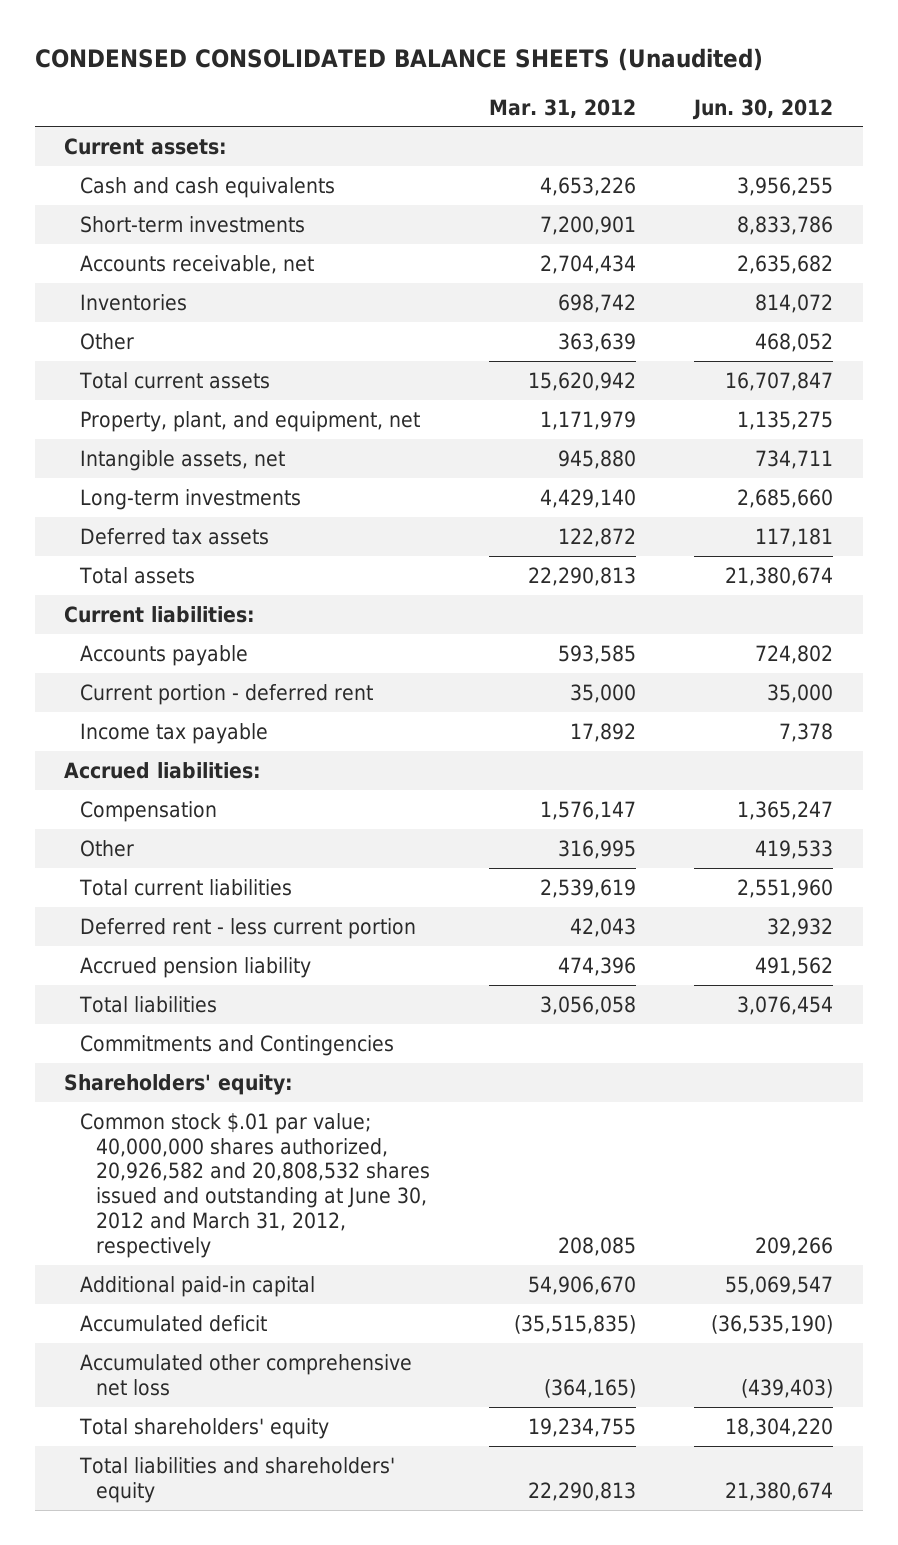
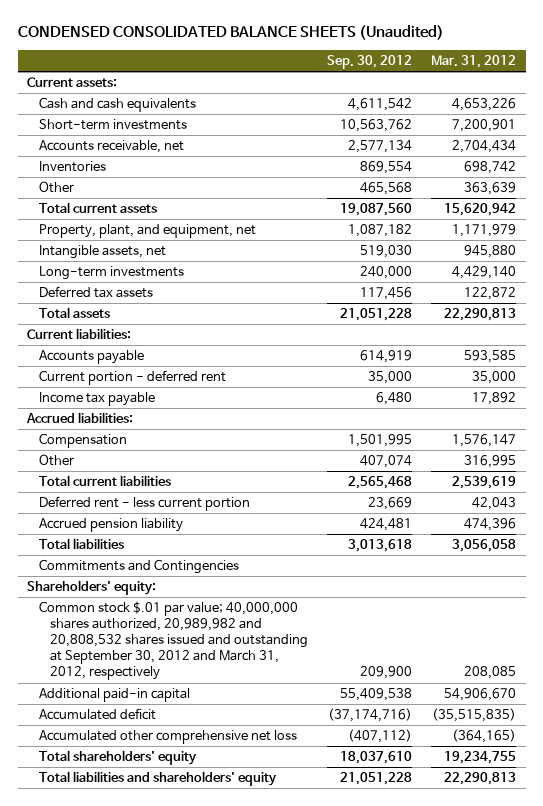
- | Mar. 31, 2012 | Jun. 30, 2012
+ | Sep. 30, 2012 | Mar. 31, 2012
- Common stock $.01 par value; 40,000,000 shares authorized, 20,926,582 and 20,808,532 shares issued and outstanding at June 30, 2012 and March 31, 2012, respectively | 208,085 | 209,266
+ Common stock $.01 par value; 40,000,000 shares authorized, 20,989,982 and 20,808,532 shares issued and outstanding at September 30, 2012 and March 31, 2012, respectively | 209,900 | 208,085

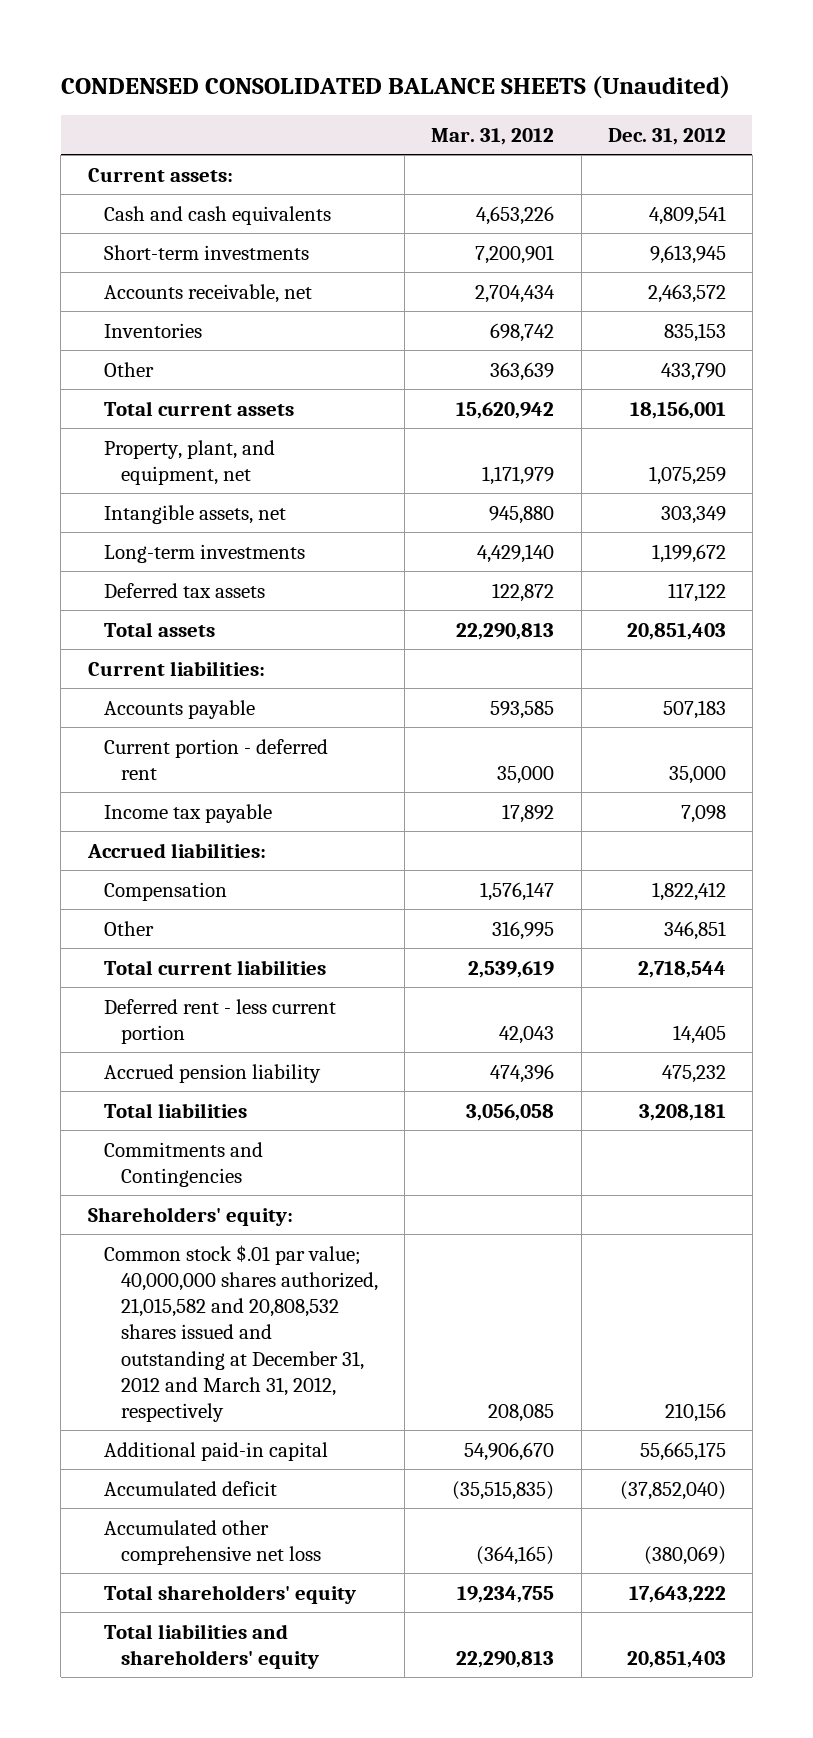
- | Sep. 30, 2012 | Mar. 31, 2012
+ | Mar. 31, 2012 | Dec. 31, 2012
- Common stock $.01 par value; 40,000,000 shares authorized, 20,989,982 and 20,808,532 shares issued and outstanding at September 30, 2012 and March 31, 2012, respectively | 209,900 | 208,085
+ Common stock $.01 par value; 40,000,000 shares authorized, 21,015,582 and 20,808,532 shares issued and outstanding at December 31, 2012 and March 31, 2012, respectively | 208,085 | 210,156

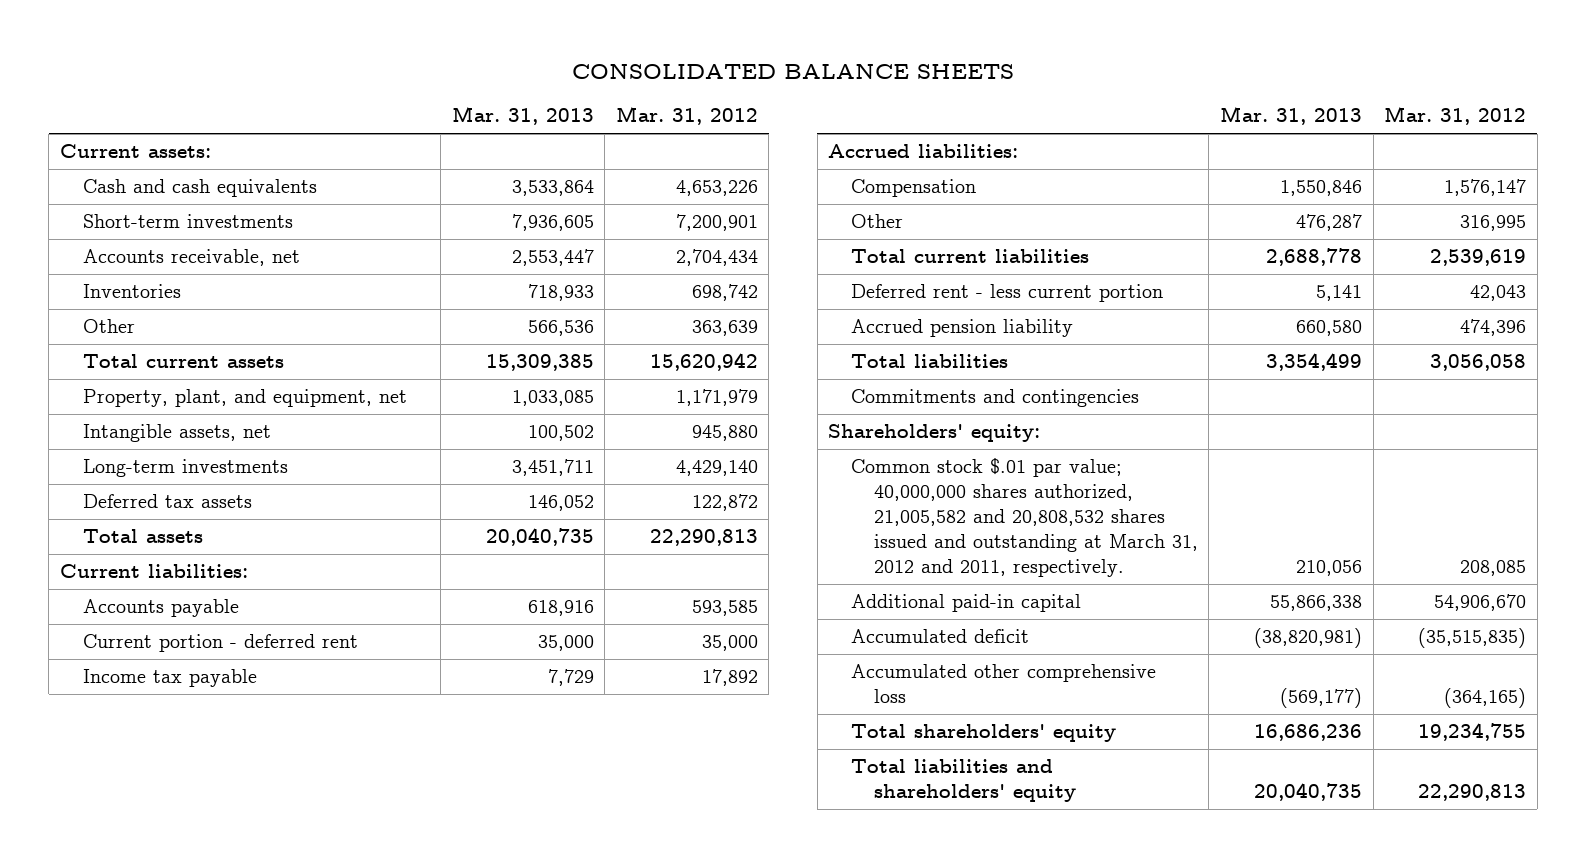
- CONDENSED CONSOLIDATED BALANCE SHEETS (Unaudited)
+ CONSOLIDATED BALANCE SHEETS
- | Mar. 31, 2012 | Dec. 31, 2012
+ | Mar. 31, 2013 | Mar. 31, 2012
- Commitments and Contingencies
+ Commitments and contingencies
- Common stock $.01 par value; 40,000,000 shares authorized, 21,015,582 and 20,808,532 shares issued and outstanding at December 31, 2012 and March 31, 2012, respectively | 208,085 | 210,156
+ Common stock $.01 par value; 40,000,000 shares authorized, 21,005,582 and 20,808,532 shares issued and outstanding at March 31, 2012 and 2011, respectively. | 210,056 | 208,085
- Accumulated other comprehensive net loss | (364,165) | (380,069)
+ Accumulated other comprehensive loss | (569,177) | (364,165)

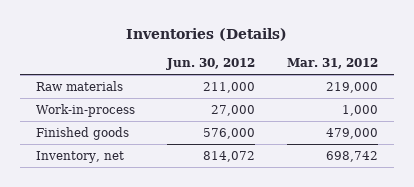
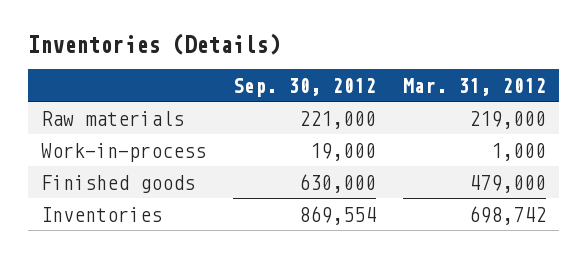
- | Jun. 30, 2012 | Mar. 31, 2012
+ | Sep. 30, 2012 | Mar. 31, 2012
- Inventory, net | 814,072 | 698,742
+ Inventories | 869,554 | 698,742

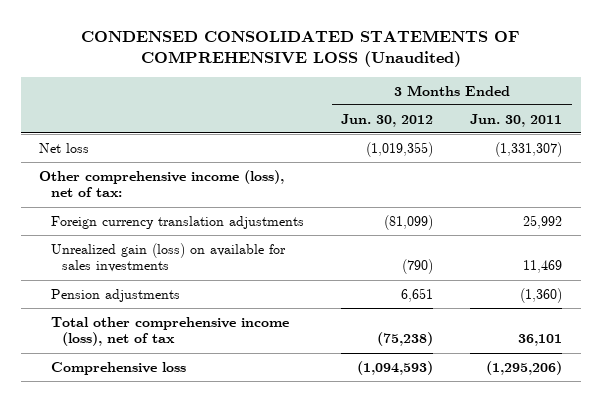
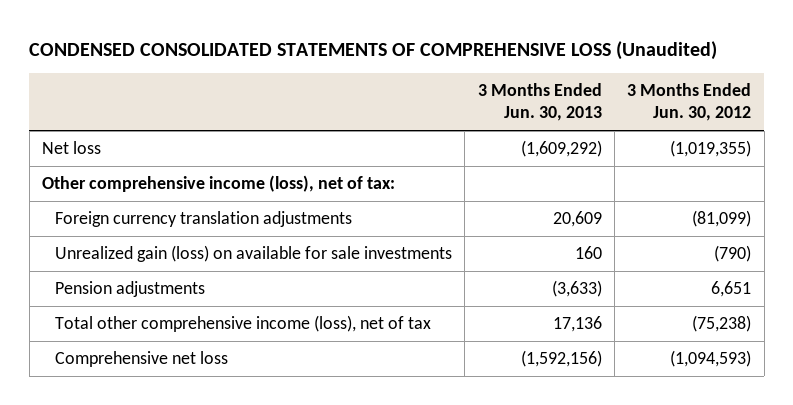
- | 3 Months Ended Jun. 30, 2012 | 3 Months Ended Jun. 30, 2011
+ | 3 Months Ended Jun. 30, 2013 | 3 Months Ended Jun. 30, 2012
- Unrealized gain (loss) on available for sales investments | (790) | 11,469
+ Unrealized gain (loss) on available for sale investments | 160 | (790)
- Comprehensive loss | (1,094,593) | (1,295,206)
+ Comprehensive net loss | (1,592,156) | (1,094,593)

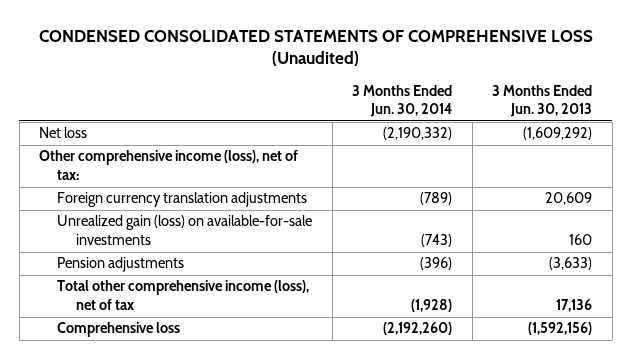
- | 3 Months Ended Jun. 30, 2013 | 3 Months Ended Jun. 30, 2012
+ | 3 Months Ended Jun. 30, 2014 | 3 Months Ended Jun. 30, 2013
- Unrealized gain (loss) on available for sale investments | 160 | (790)
+ Unrealized gain (loss) on available-for-sale investments | (743) | 160
- Comprehensive net loss | (1,592,156) | (1,094,593)
+ Comprehensive loss | (2,192,260) | (1,592,156)

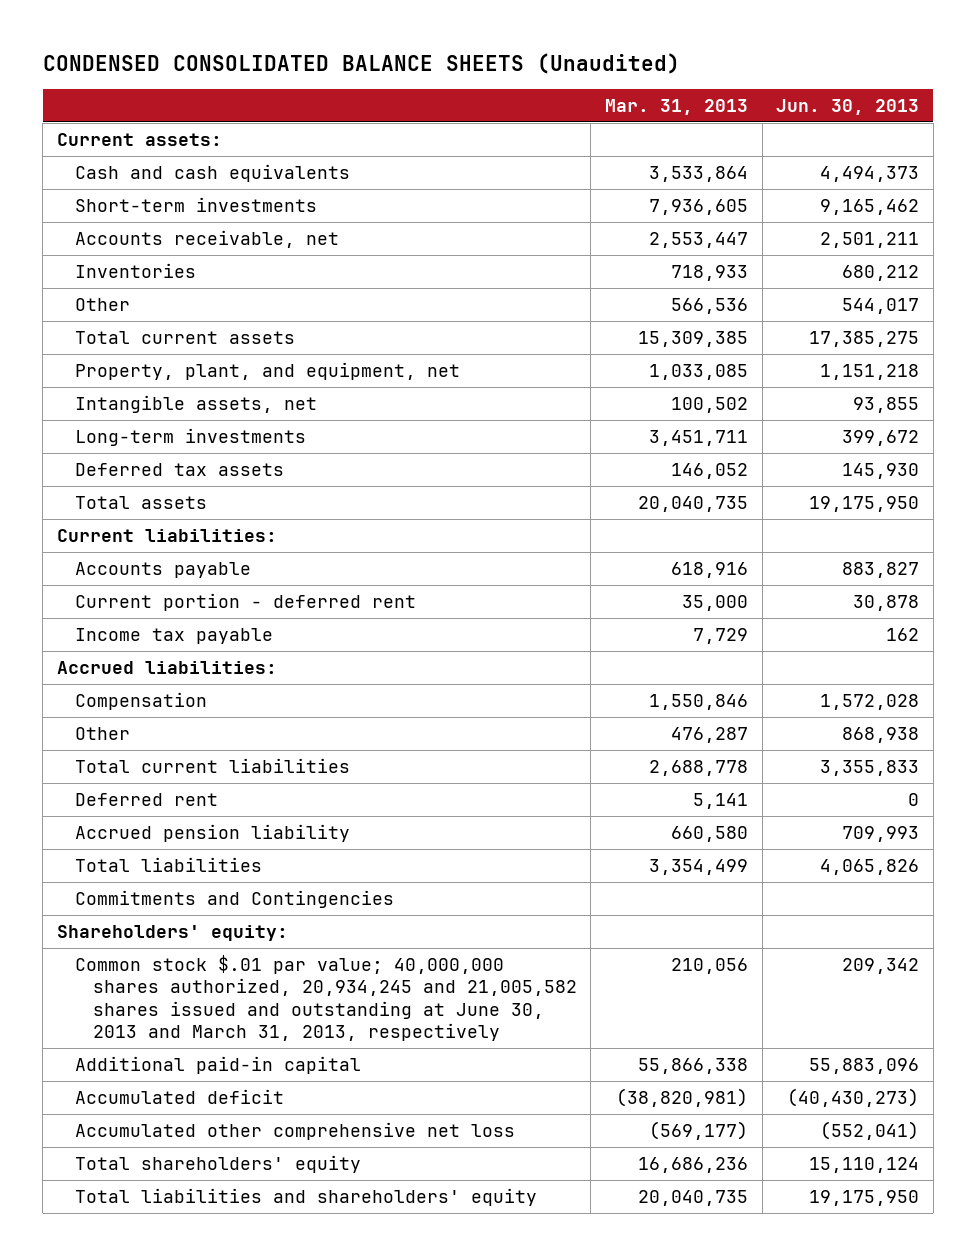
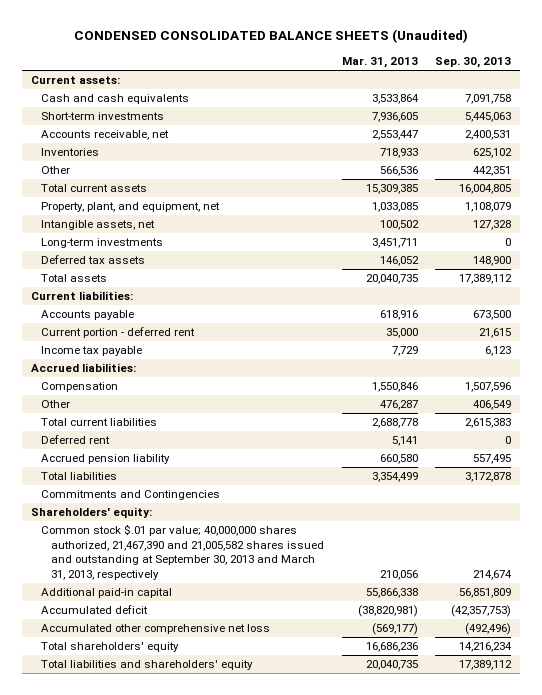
- | Mar. 31, 2013 | Jun. 30, 2013
+ | Mar. 31, 2013 | Sep. 30, 2013
- Common stock $.01 par value; 40,000,000 shares authorized, 20,934,245 and 21,005,582 shares issued and outstanding at June 30, 2013 and March 31, 2013, respectively | 210,056 | 209,342
+ Common stock $.01 par value; 40,000,000 shares authorized, 21,467,390 and 21,005,582 shares issued and outstanding at September 30, 2013 and March 31, 2013, respectively | 210,056 | 214,674

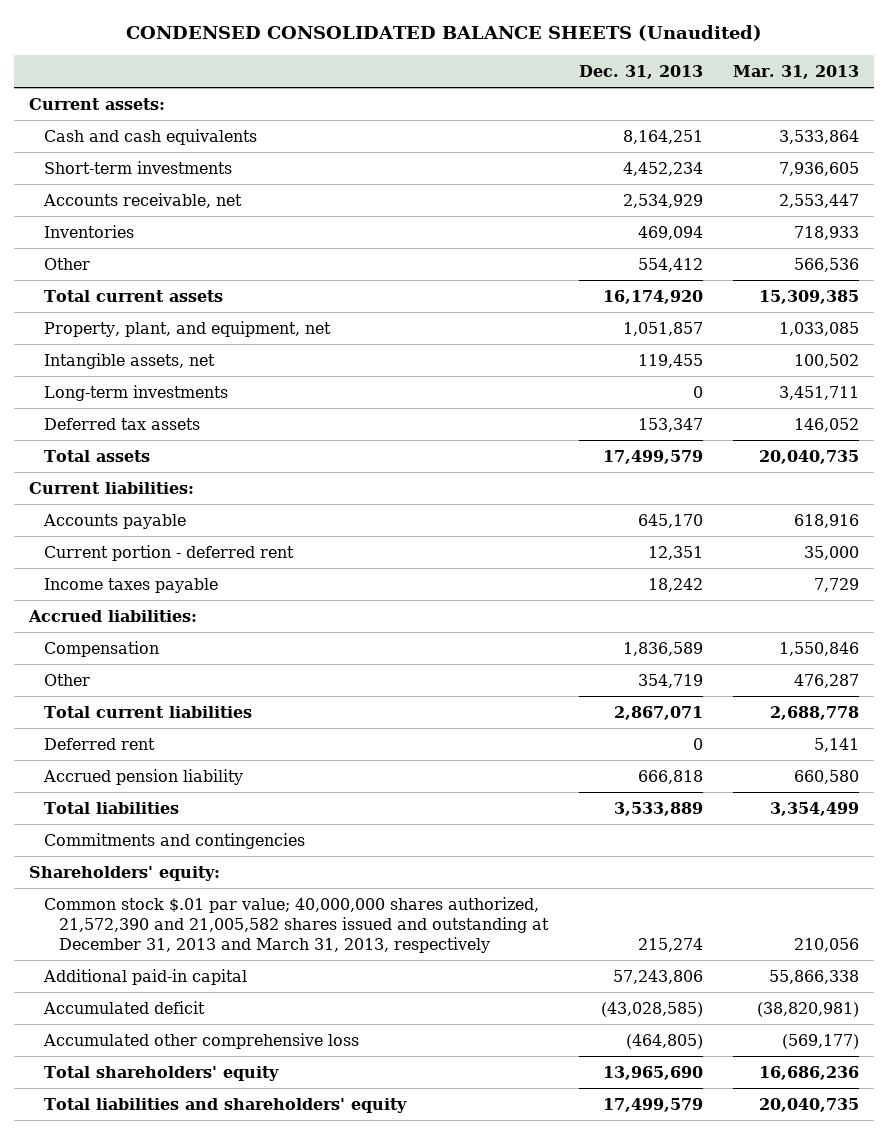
- | Mar. 31, 2013 | Sep. 30, 2013
+ | Dec. 31, 2013 | Mar. 31, 2013
- Income tax payable | 7,729 | 6,123
+ Income taxes payable | 18,242 | 7,729
- Commitments and Contingencies
+ Commitments and contingencies
- Common stock $.01 par value; 40,000,000 shares authorized, 21,467,390 and 21,005,582 shares issued and outstanding at September 30, 2013 and March 31, 2013, respectively | 210,056 | 214,674
+ Common stock $.01 par value; 40,000,000 shares authorized, 21,572,390 and 21,005,582 shares issued and outstanding at December 31, 2013 and March 31, 2013, respectively | 215,274 | 210,056
- Accumulated other comprehensive net loss | (569,177) | (492,496)
+ Accumulated other comprehensive loss | (464,805) | (569,177)

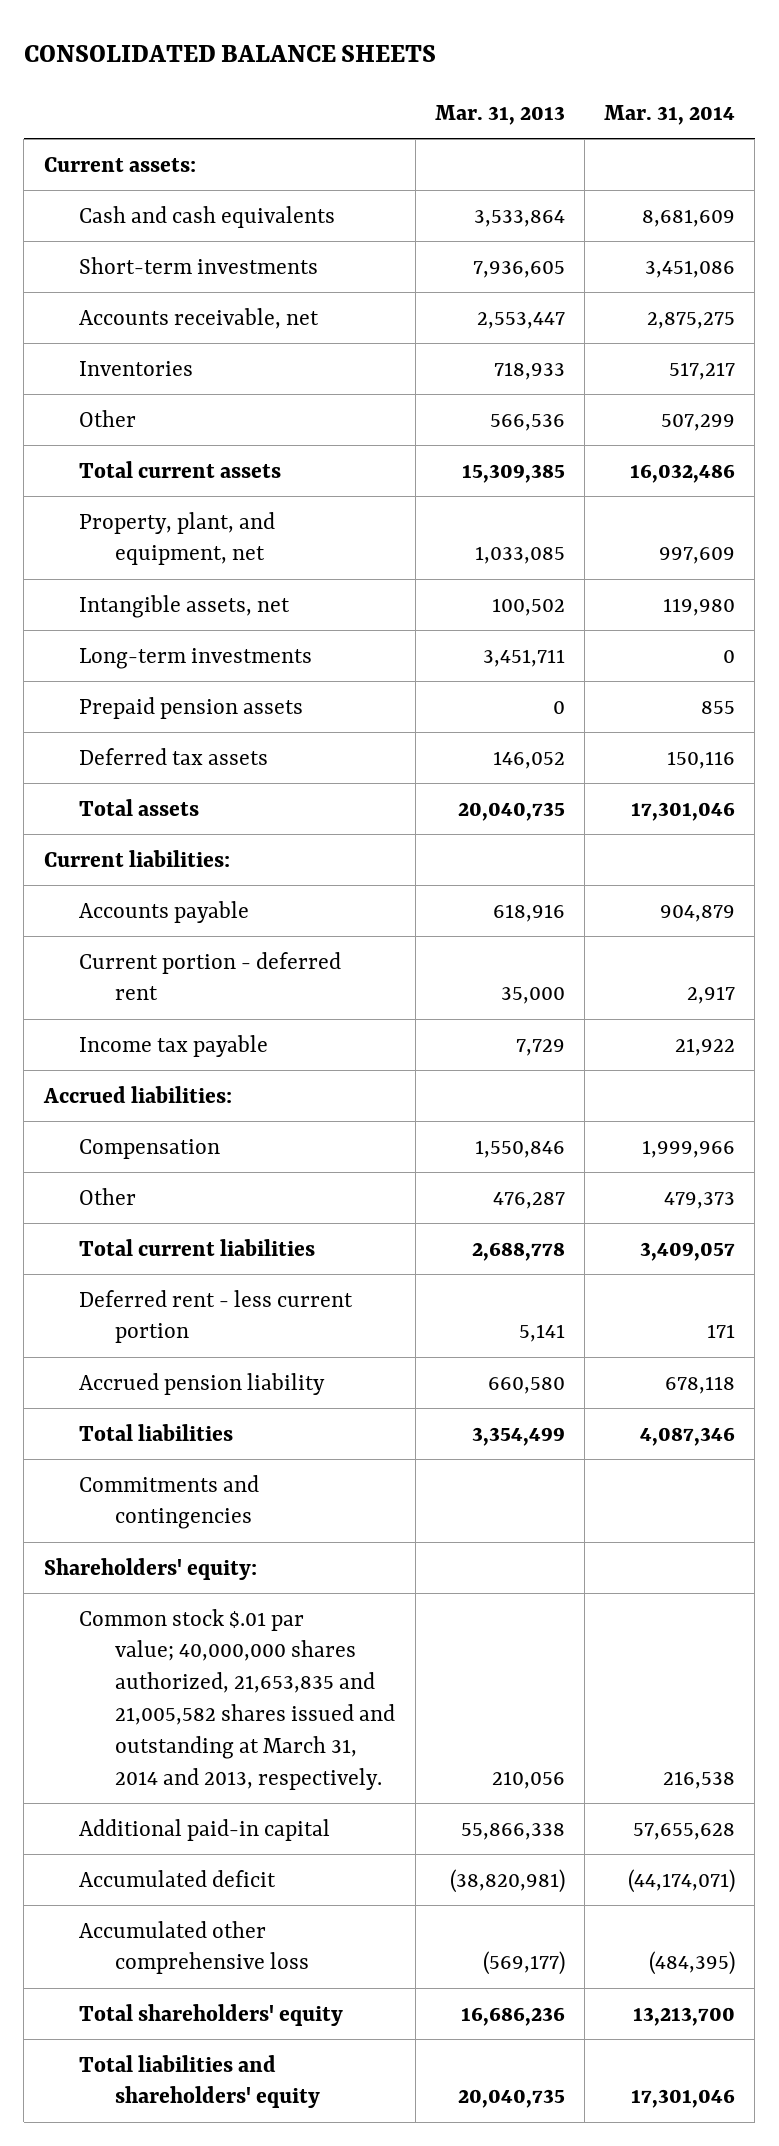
- CONDENSED CONSOLIDATED BALANCE SHEETS (Unaudited)
+ CONSOLIDATED BALANCE SHEETS
- | Dec. 31, 2013 | Mar. 31, 2013
+ | Mar. 31, 2013 | Mar. 31, 2014
+ Prepaid pension assets | 0 | 855
- Income taxes payable | 18,242 | 7,729
+ Income tax payable | 7,729 | 21,922
- Deferred rent | 0 | 5,141
+ Deferred rent - less current portion | 5,141 | 171
- Common stock $.01 par value; 40,000,000 shares authorized, 21,572,390 and 21,005,582 shares issued and outstanding at December 31, 2013 and March 31, 2013, respectively | 215,274 | 210,056
+ Common stock $.01 par value; 40,000,000 shares authorized, 21,653,835 and 21,005,582 shares issued and outstanding at March 31, 2014 and 2013, respectively. | 210,056 | 216,538

